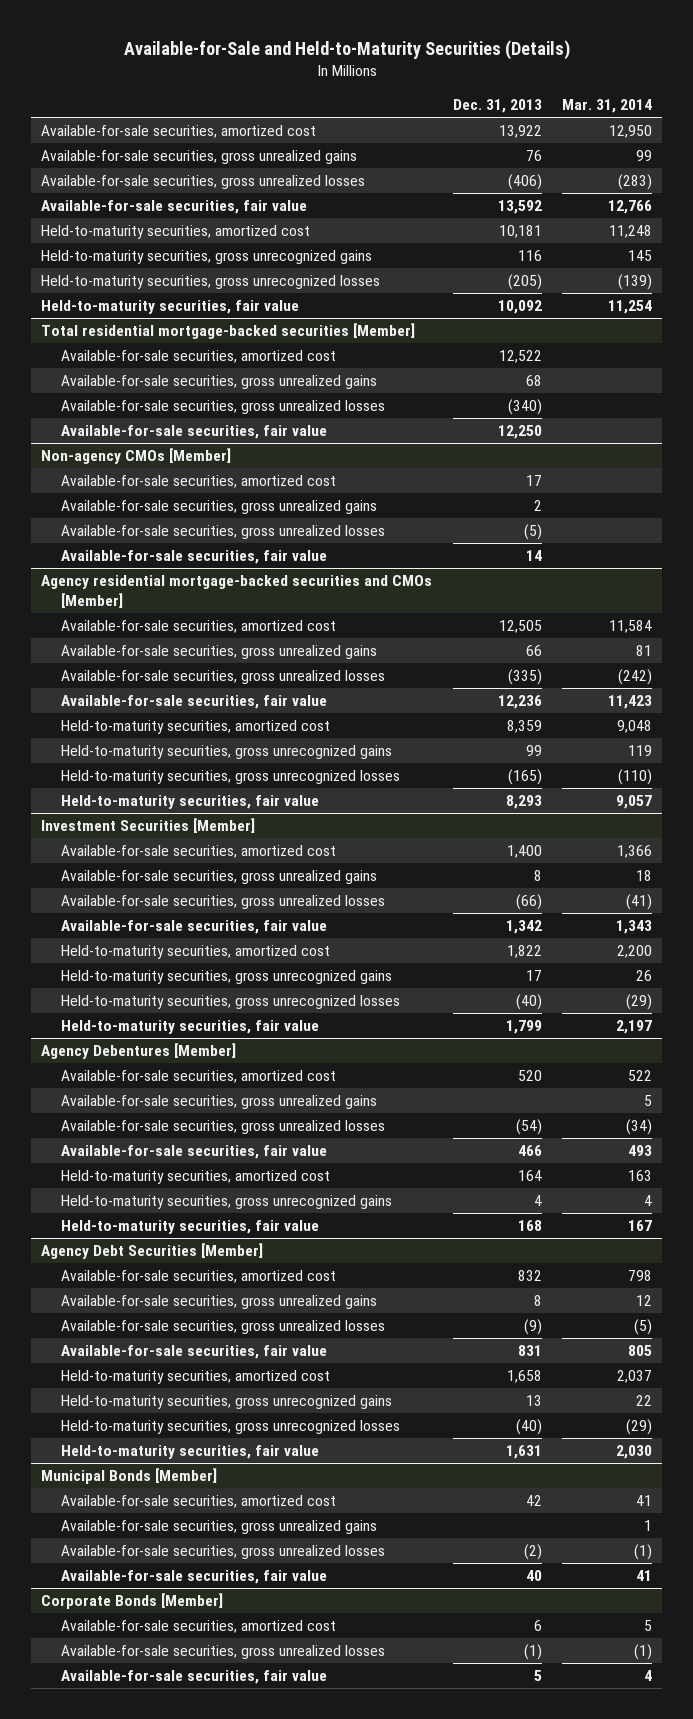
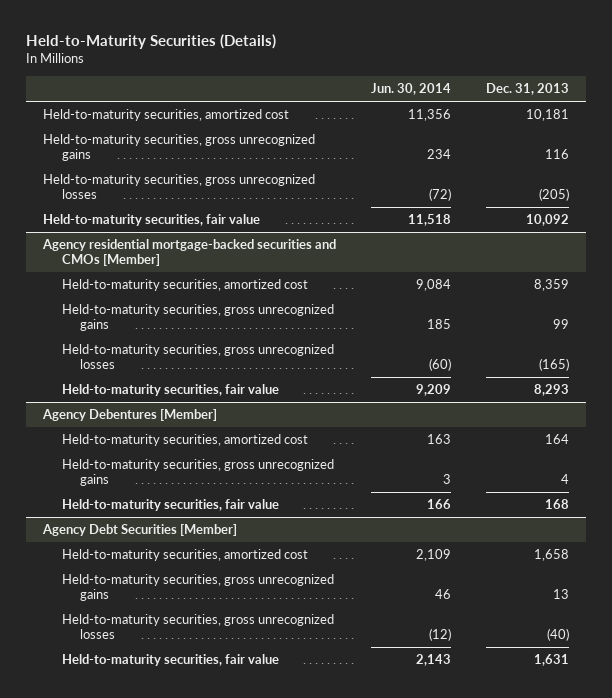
- Available-for-Sale and Held-to-Maturity Securities (Details)
+ Held-to-Maturity Securities (Details)
- | Dec. 31, 2013 | Mar. 31, 2014
+ | Jun. 30, 2014 | Dec. 31, 2013
- Available-for-sale securities, amortized cost | 13,922 | 12,950
- Available-for-sale securities, gross unrealized gains | 76 | 99
- Available-for-sale securities, gross unrealized losses | (406) | (283)
- Available-for-sale securities, fair value | 13,592 | 12,766
- Total residential mortgage-backed securities [Member]
- Available-for-sale securities, amortized cost | 12,522 |
- Available-for-sale securities, gross unrealized gains | 68 |
- Available-for-sale securities, gross unrealized losses | (340) |
- Available-for-sale securities, fair value | 12,250 |
- Non-agency CMOs [Member]
- Available-for-sale securities, amortized cost | 17 |
- Available-for-sale securities, gross unrealized gains | 2 |
- Available-for-sale securities, gross unrealized losses | (5) |
- Available-for-sale securities, fair value | 14 |
@ Agency residential mortgage-backed securities and CMOs [Member]
- Available-for-sale securities, amortized cost | 12,505 | 11,584
- Available-for-sale securities, gross unrealized gains | 66 | 81
- Available-for-sale securities, gross unrealized losses | (335) | (242)
- Available-for-sale securities, fair value | 12,236 | 11,423
- Investment Securities [Member]
- Available-for-sale securities, amortized cost | 1,400 | 1,366
- Available-for-sale securities, gross unrealized gains | 8 | 18
- Available-for-sale securities, gross unrealized losses | (66) | (41)
- Available-for-sale securities, fair value | 1,342 | 1,343
- Held-to-maturity securities, amortized cost | 1,822 | 2,200
- Held-to-maturity securities, gross unrecognized gains | 17 | 26
- Held-to-maturity securities, gross unrecognized losses | (40) | (29)
- Held-to-maturity securities, fair value | 1,799 | 2,197
@ Agency Debentures [Member]
- Available-for-sale securities, amortized cost | 520 | 522
- Available-for-sale securities, gross unrealized gains | | 5
- Available-for-sale securities, gross unrealized losses | (54) | (34)
- Available-for-sale securities, fair value | 466 | 493
@ Agency Debt Securities [Member]
- Available-for-sale securities, amortized cost | 832 | 798
- Available-for-sale securities, gross unrealized gains | 8 | 12
- Available-for-sale securities, gross unrealized losses | (9) | (5)
- Available-for-sale securities, fair value | 831 | 805
- Municipal Bonds [Member]
- Available-for-sale securities, amortized cost | 42 | 41
- Available-for-sale securities, gross unrealized gains | | 1
- Available-for-sale securities, gross unrealized losses | (2) | (1)
- Available-for-sale securities, fair value | 40 | 41
- Corporate Bonds [Member]
- Available-for-sale securities, amortized cost | 6 | 5
- Available-for-sale securities, gross unrealized losses | (1) | (1)
- Available-for-sale securities, fair value | 5 | 4

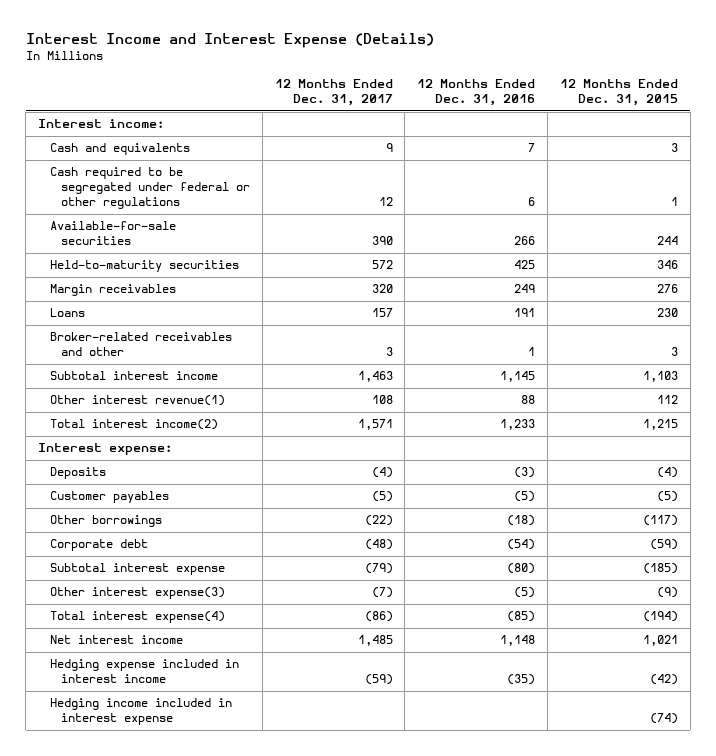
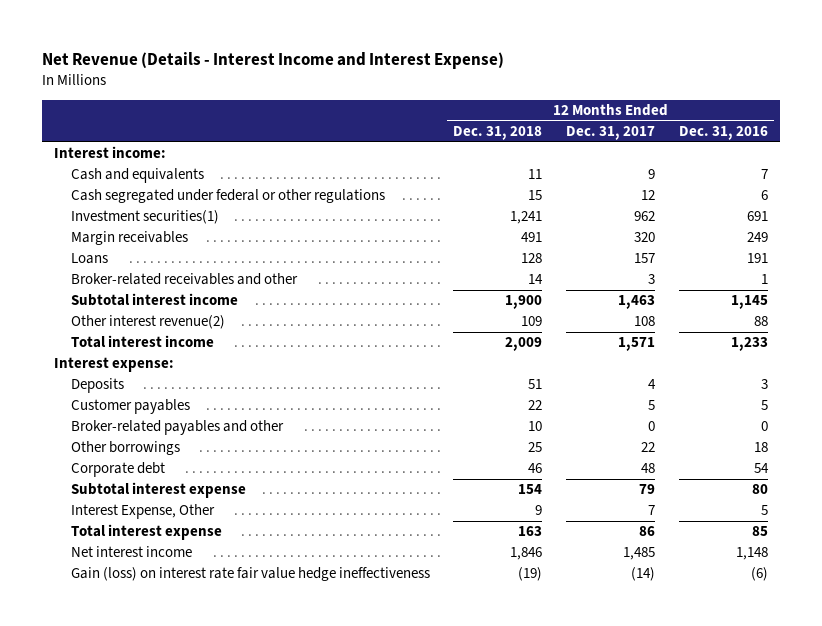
- Interest Income and Interest Expense (Details)
+ Net Revenue (Details - Interest Income and Interest Expense)
- | 12 Months Ended Dec. 31, 2017 | 12 Months Ended Dec. 31, 2016 | 12 Months Ended Dec. 31, 2015
+ | 12 Months Ended Dec. 31, 2018 | 12 Months Ended Dec. 31, 2017 | 12 Months Ended Dec. 31, 2016
- Cash required to be segregated under federal or other regulations | 12 | 6 | 1
- Available-for-sale securities | 390 | 266 | 244
- Held-to-maturity securities | 572 | 425 | 346
+ Cash segregated under federal or other regulations | 15 | 12 | 6
+ Investment securities(1) | 1,241 | 962 | 691
- Other interest revenue(1) | 108 | 88 | 112
- Total interest income(2) | 1,571 | 1,233 | 1,215
+ Other interest revenue(2) | 109 | 108 | 88
+ Total interest income | 2,009 | 1,571 | 1,233
- Deposits | (4) | (3) | (4)
- Customer payables | (5) | (5) | (5)
- Other borrowings | (22) | (18) | (117)
- Corporate debt | (48) | (54) | (59)
- Subtotal interest expense | (79) | (80) | (185)
- Other interest expense(3) | (7) | (5) | (9)
- Total interest expense(4) | (86) | (85) | (194)
+ Deposits | 51 | 4 | 3
+ Customer payables | 22 | 5 | 5
+ Broker-related payables and other | 10 | 0 | 0
+ Other borrowings | 25 | 22 | 18
+ Corporate debt | 46 | 48 | 54
+ Subtotal interest expense | 154 | 79 | 80
+ Interest Expense, Other | 9 | 7 | 5
+ Total interest expense | 163 | 86 | 85
- Hedging expense included in interest income | (59) | (35) | (42)
- Hedging income included in interest expense | | | (74)
+ Gain (loss) on interest rate fair value hedge ineffectiveness | (19) | (14) | (6)

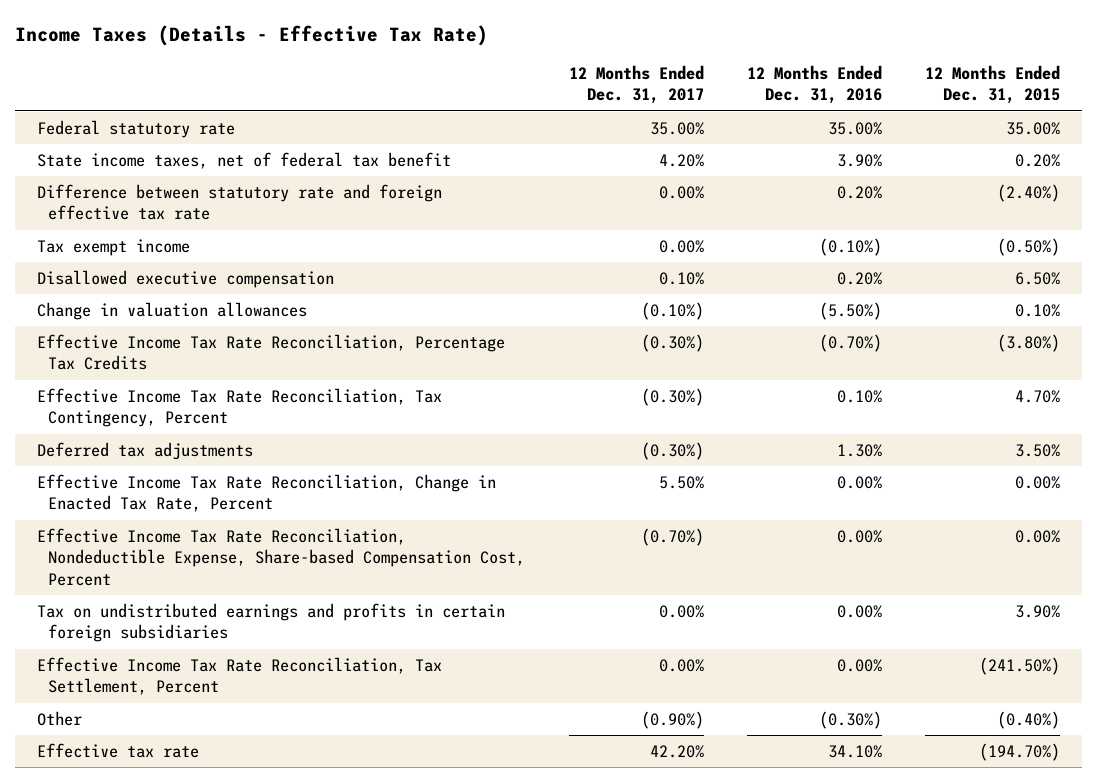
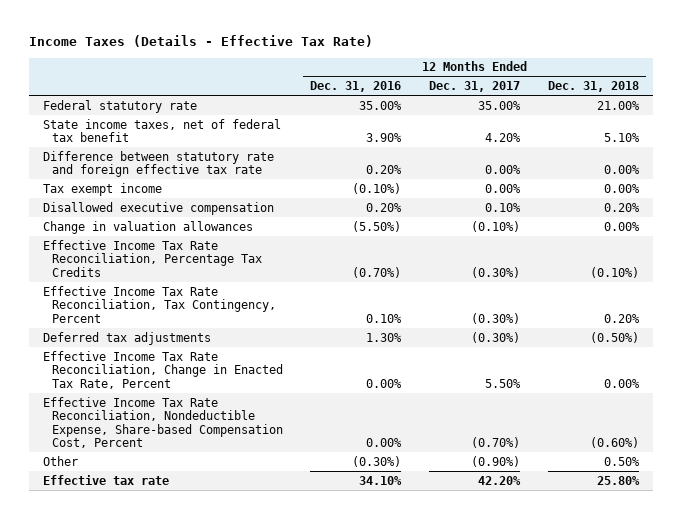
- | 12 Months Ended Dec. 31, 2017 | 12 Months Ended Dec. 31, 2016 | 12 Months Ended Dec. 31, 2015
+ | 12 Months Ended Dec. 31, 2016 | 12 Months Ended Dec. 31, 2017 | 12 Months Ended Dec. 31, 2018
- Tax on undistributed earnings and profits in certain foreign subsidiaries | 0.00% | 0.00% | 3.90%
- Effective Income Tax Rate Reconciliation, Tax Settlement, Percent | 0.00% | 0.00% | (241.50%)

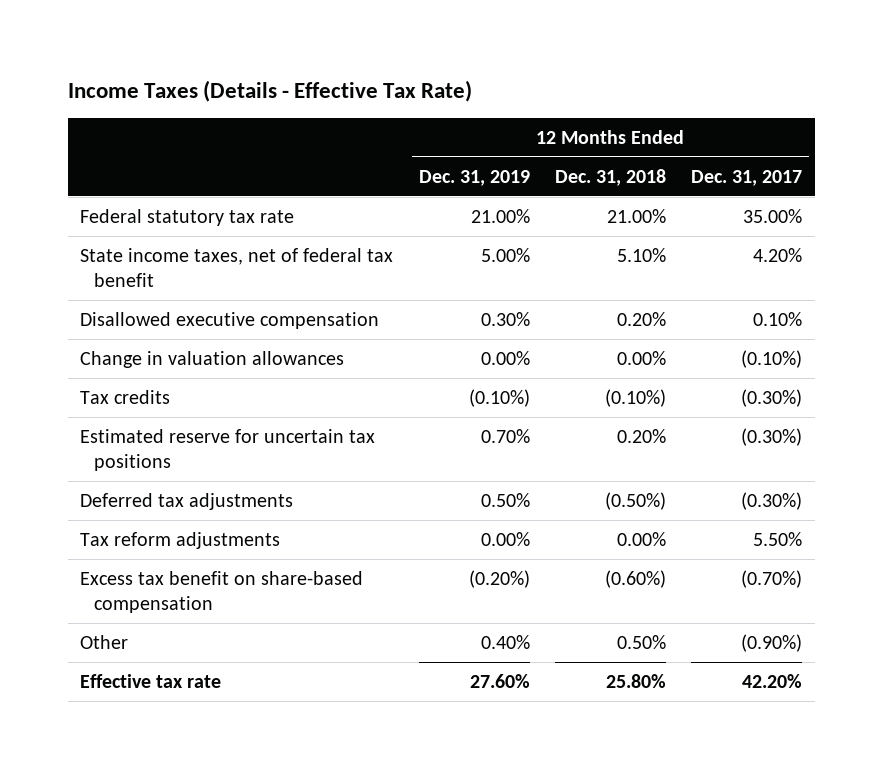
- | 12 Months Ended Dec. 31, 2016 | 12 Months Ended Dec. 31, 2017 | 12 Months Ended Dec. 31, 2018
+ | 12 Months Ended Dec. 31, 2019 | 12 Months Ended Dec. 31, 2018 | 12 Months Ended Dec. 31, 2017
- Federal statutory rate | 35.00% | 35.00% | 21.00%
+ Federal statutory tax rate | 21.00% | 21.00% | 35.00%
- Difference between statutory rate and foreign effective tax rate | 0.20% | 0.00% | 0.00%
- Tax exempt income | (0.10%) | 0.00% | 0.00%
- Effective Income Tax Rate Reconciliation, Percentage Tax Credits | (0.70%) | (0.30%) | (0.10%)
- Effective Income Tax Rate Reconciliation, Tax Contingency, Percent | 0.10% | (0.30%) | 0.20%
+ Tax credits | (0.10%) | (0.10%) | (0.30%)
+ Estimated reserve for uncertain tax positions | 0.70% | 0.20% | (0.30%)
- Effective Income Tax Rate Reconciliation, Change in Enacted Tax Rate, Percent | 0.00% | 5.50% | 0.00%
- Effective Income Tax Rate Reconciliation, Nondeductible Expense, Share-based Compensation Cost, Percent | 0.00% | (0.70%) | (0.60%)
+ Tax reform adjustments | 0.00% | 0.00% | 5.50%
+ Excess tax benefit on share-based compensation | (0.20%) | (0.60%) | (0.70%)

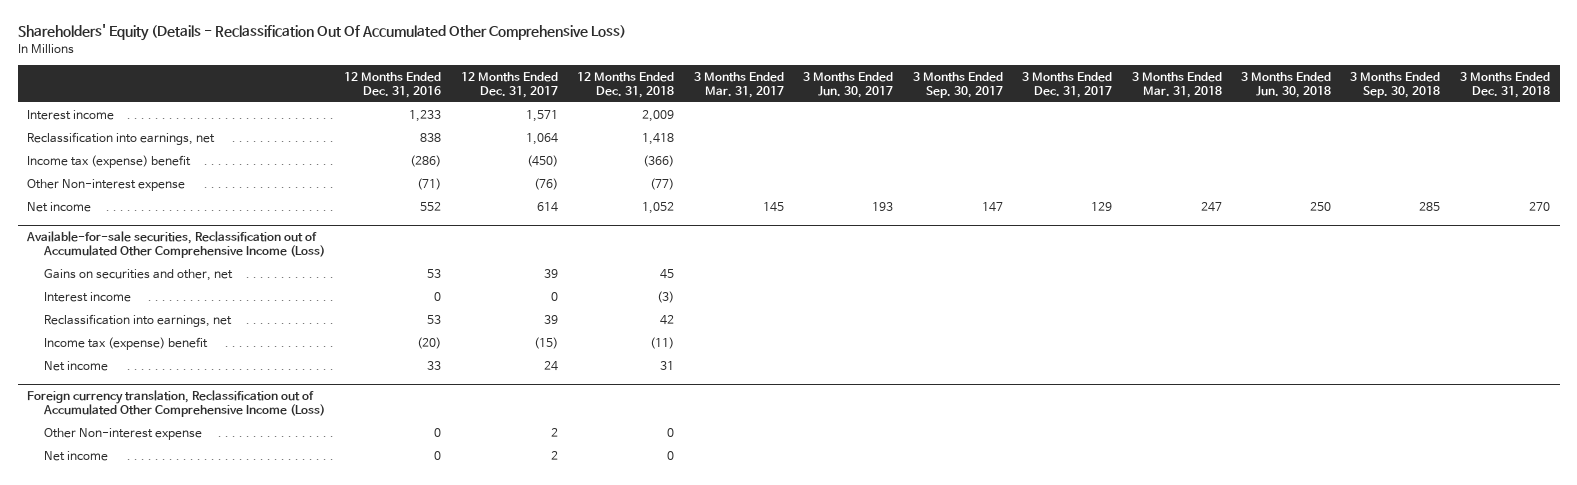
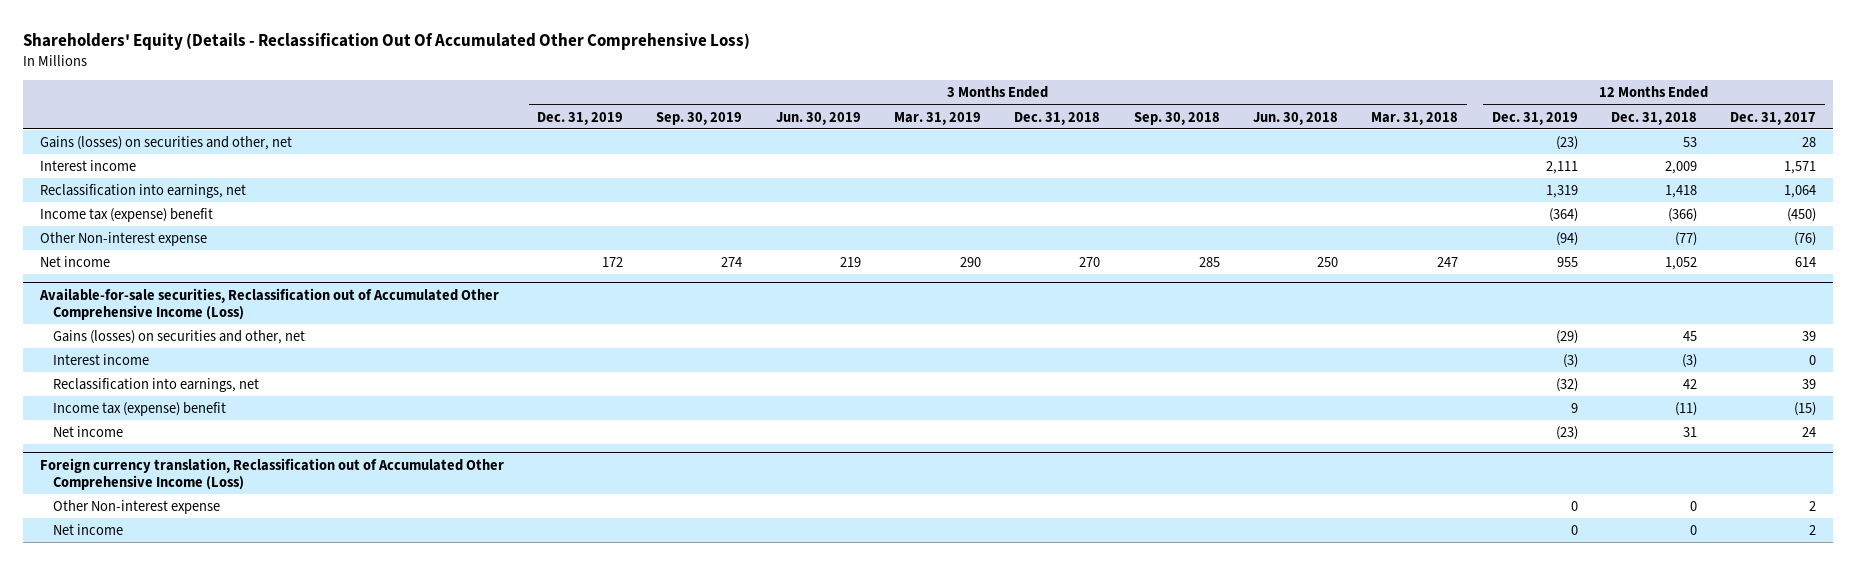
- | 12 Months Ended Dec. 31, 2016 | 12 Months Ended Dec. 31, 2017 | 12 Months Ended Dec. 31, 2018 | 3 Months Ended Mar. 31, 2017 | 3 Months Ended Jun. 30, 2017 | 3 Months Ended Sep. 30, 2017 | 3 Months Ended Dec. 31, 2017 | 3 Months Ended Mar. 31, 2018 | 3 Months Ended Jun. 30, 2018 | 3 Months Ended Sep. 30, 2018 | 3 Months Ended Dec. 31, 2018
+ | 3 Months Ended Dec. 31, 2019 | 3 Months Ended Sep. 30, 2019 | 3 Months Ended Jun. 30, 2019 | 3 Months Ended Mar. 31, 2019 | 3 Months Ended Dec. 31, 2018 | 3 Months Ended Sep. 30, 2018 | 3 Months Ended Jun. 30, 2018 | 3 Months Ended Mar. 31, 2018 | 12 Months Ended Dec. 31, 2019 | 12 Months Ended Dec. 31, 2018 | 12 Months Ended Dec. 31, 2017
+ Gains (losses) on securities and other, net | | | | | | | | | (23) | 53 | 28
@ Available-for-sale securities, Reclassification out of Accumulated Other Comprehensive Income (Loss)
- Gains on securities and other, net | 53 | 39 | 45 | | | | | | | |
+ Gains (losses) on securities and other, net | | | | | | | | | (29) | 45 | 39

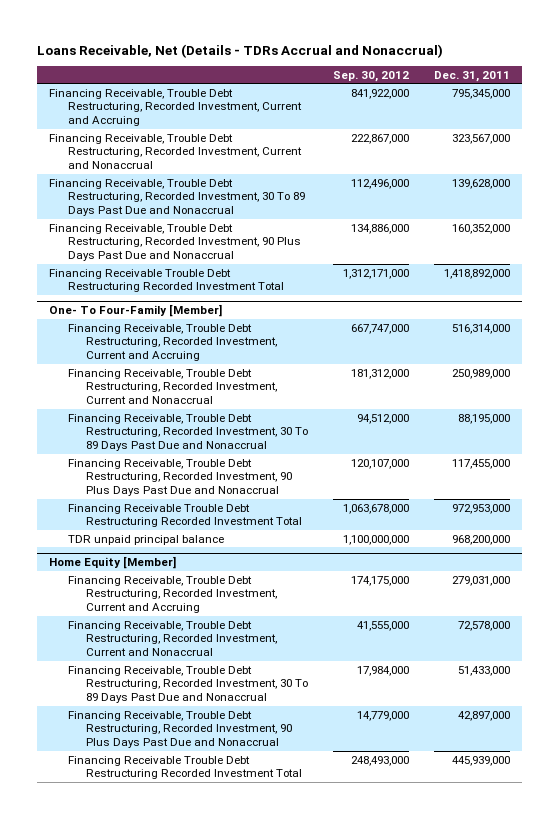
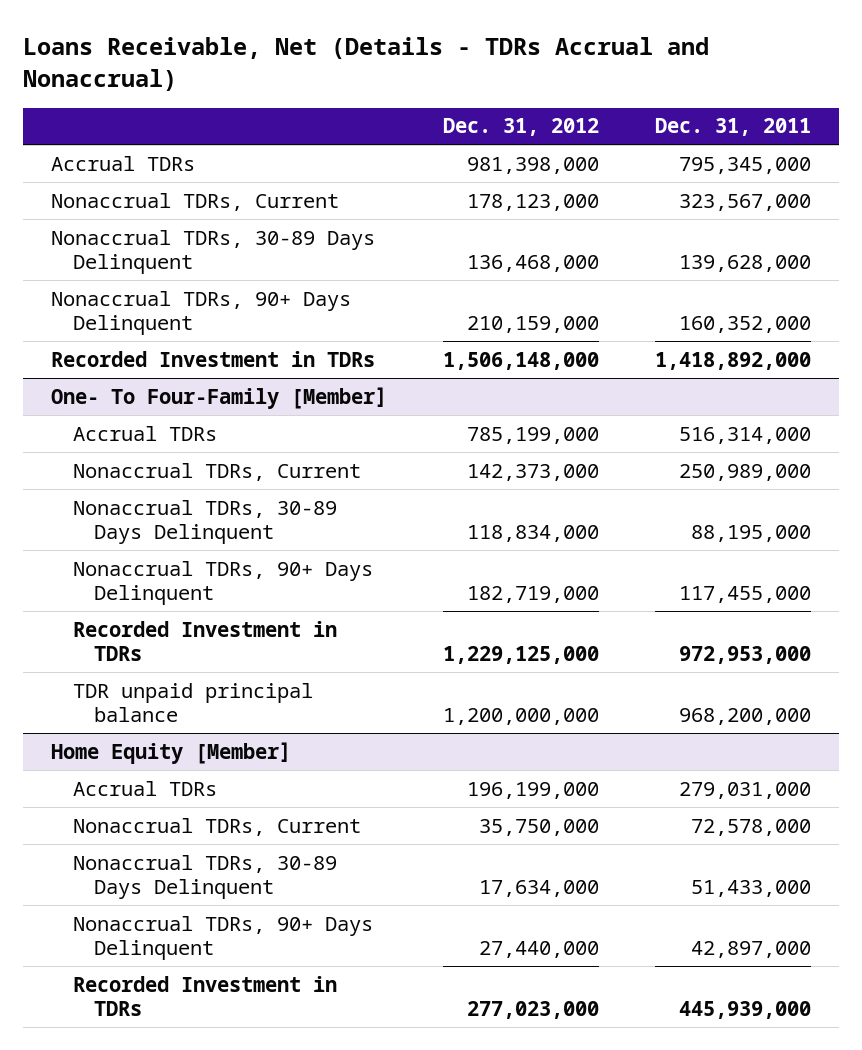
- | Sep. 30, 2012 | Dec. 31, 2011
+ | Dec. 31, 2012 | Dec. 31, 2011
- Financing Receivable, Trouble Debt Restructuring, Recorded Investment, Current and Accruing | 841,922,000 | 795,345,000
- Financing Receivable, Trouble Debt Restructuring, Recorded Investment, Current and Nonaccrual | 222,867,000 | 323,567,000
- Financing Receivable, Trouble Debt Restructuring, Recorded Investment, 30 To 89 Days Past Due and Nonaccrual | 112,496,000 | 139,628,000
- Financing Receivable, Trouble Debt Restructuring, Recorded Investment, 90 Plus Days Past Due and Nonaccrual | 134,886,000 | 160,352,000
- Financing Receivable Trouble Debt Restructuring Recorded Investment Total | 1,312,171,000 | 1,418,892,000
+ Accrual TDRs | 981,398,000 | 795,345,000
+ Nonaccrual TDRs, Current | 178,123,000 | 323,567,000
+ Nonaccrual TDRs, 30-89 Days Delinquent | 136,468,000 | 139,628,000
+ Nonaccrual TDRs, 90+ Days Delinquent | 210,159,000 | 160,352,000
+ Recorded Investment in TDRs | 1,506,148,000 | 1,418,892,000
@ One- To Four-Family [Member]
- Financing Receivable, Trouble Debt Restructuring, Recorded Investment, Current and Accruing | 667,747,000 | 516,314,000
- Financing Receivable, Trouble Debt Restructuring, Recorded Investment, Current and Nonaccrual | 181,312,000 | 250,989,000
- Financing Receivable, Trouble Debt Restructuring, Recorded Investment, 30 To 89 Days Past Due and Nonaccrual | 94,512,000 | 88,195,000
- Financing Receivable, Trouble Debt Restructuring, Recorded Investment, 90 Plus Days Past Due and Nonaccrual | 120,107,000 | 117,455,000
- Financing Receivable Trouble Debt Restructuring Recorded Investment Total | 1,063,678,000 | 972,953,000
+ Accrual TDRs | 785,199,000 | 516,314,000
+ Nonaccrual TDRs, Current | 142,373,000 | 250,989,000
+ Nonaccrual TDRs, 30-89 Days Delinquent | 118,834,000 | 88,195,000
+ Nonaccrual TDRs, 90+ Days Delinquent | 182,719,000 | 117,455,000
+ Recorded Investment in TDRs | 1,229,125,000 | 972,953,000
@ Home Equity [Member]
- Financing Receivable, Trouble Debt Restructuring, Recorded Investment, Current and Accruing | 174,175,000 | 279,031,000
- Financing Receivable, Trouble Debt Restructuring, Recorded Investment, Current and Nonaccrual | 41,555,000 | 72,578,000
- Financing Receivable, Trouble Debt Restructuring, Recorded Investment, 30 To 89 Days Past Due and Nonaccrual | 17,984,000 | 51,433,000
- Financing Receivable, Trouble Debt Restructuring, Recorded Investment, 90 Plus Days Past Due and Nonaccrual | 14,779,000 | 42,897,000
- Financing Receivable Trouble Debt Restructuring Recorded Investment Total | 248,493,000 | 445,939,000
+ Accrual TDRs | 196,199,000 | 279,031,000
+ Nonaccrual TDRs, Current | 35,750,000 | 72,578,000
+ Nonaccrual TDRs, 30-89 Days Delinquent | 17,634,000 | 51,433,000
+ Nonaccrual TDRs, 90+ Days Delinquent | 27,440,000 | 42,897,000
+ Recorded Investment in TDRs | 277,023,000 | 445,939,000

